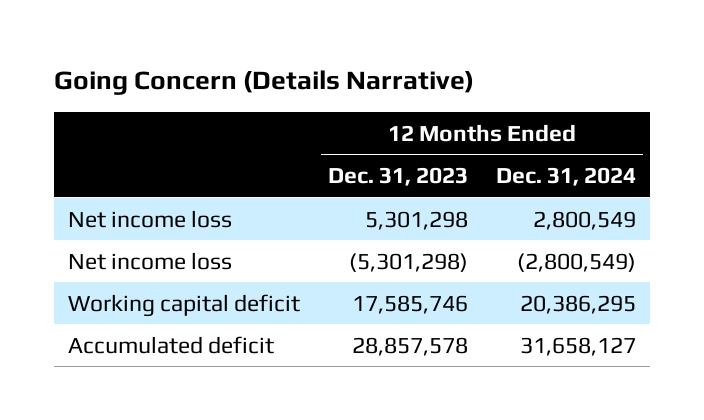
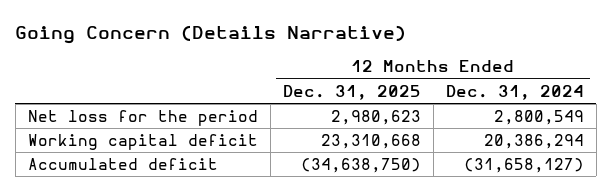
- | 12 Months Ended Dec. 31, 2023 | 12 Months Ended Dec. 31, 2024
+ | 12 Months Ended Dec. 31, 2025 | 12 Months Ended Dec. 31, 2024
- Net income loss | 5,301,298 | 2,800,549
- Net income loss | (5,301,298) | (2,800,549)
- Working capital deficit | 17,585,746 | 20,386,295
- Accumulated deficit | 28,857,578 | 31,658,127
+ Net loss for the period | 2,980,623 | 2,800,549
+ Working capital deficit | 23,310,668 | 20,386,294
+ Accumulated deficit | (34,638,750) | (31,658,127)

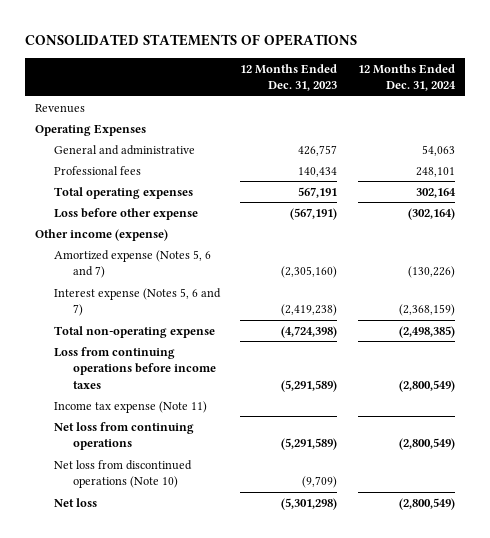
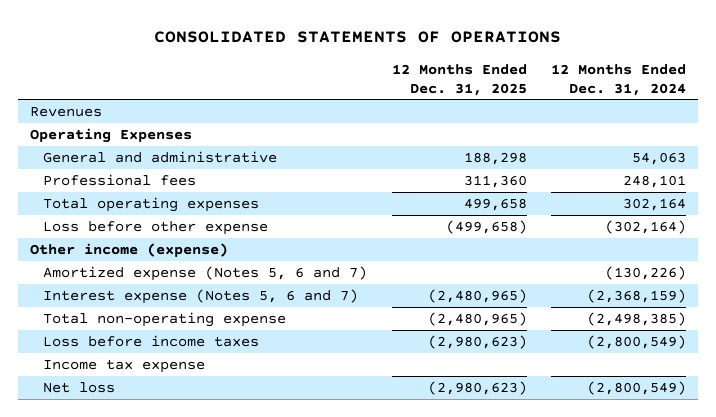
- | 12 Months Ended Dec. 31, 2023 | 12 Months Ended Dec. 31, 2024
+ | 12 Months Ended Dec. 31, 2025 | 12 Months Ended Dec. 31, 2024
- Loss from continuing operations before income taxes | (5,291,589) | (2,800,549)
- Income tax expense (Note 11)
- Net loss from continuing operations | (5,291,589) | (2,800,549)
- Net loss from discontinued operations (Note 10) | (9,709) |
+ Loss before income taxes | (2,980,623) | (2,800,549)
+ Income tax expense

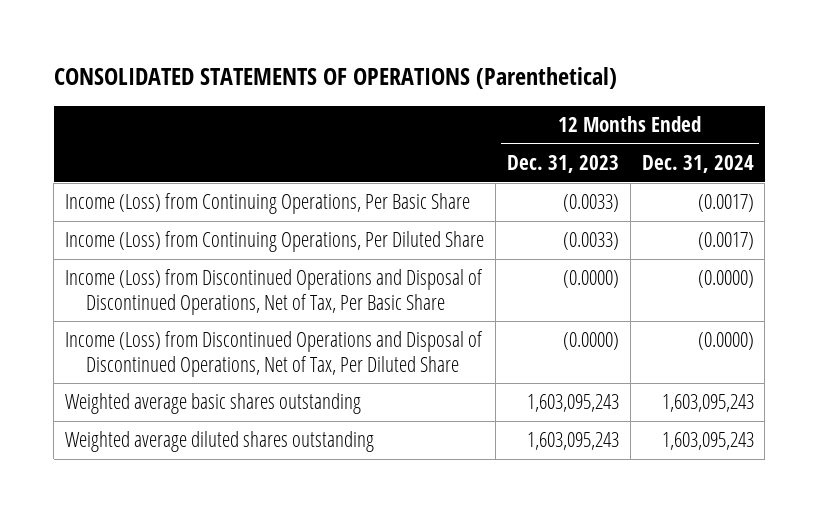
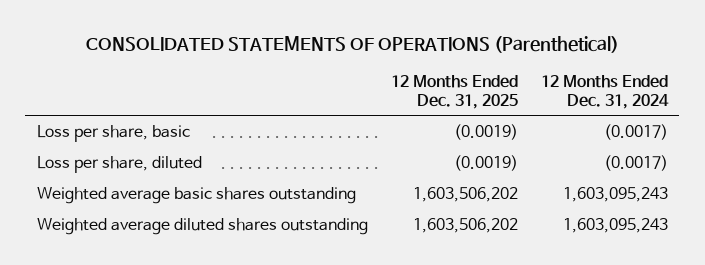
- | 12 Months Ended Dec. 31, 2023 | 12 Months Ended Dec. 31, 2024
+ | 12 Months Ended Dec. 31, 2025 | 12 Months Ended Dec. 31, 2024
- Income (Loss) from Continuing Operations, Per Basic Share | (0.0033) | (0.0017)
- Income (Loss) from Continuing Operations, Per Diluted Share | (0.0033) | (0.0017)
- Income (Loss) from Discontinued Operations and Disposal of Discontinued Operations, Net of Tax, Per Basic Share | (0.0000) | (0.0000)
- Income (Loss) from Discontinued Operations and Disposal of Discontinued Operations, Net of Tax, Per Diluted Share | (0.0000) | (0.0000)
+ Loss per share, basic | (0.0019) | (0.0017)
+ Loss per share, diluted | (0.0019) | (0.0017)

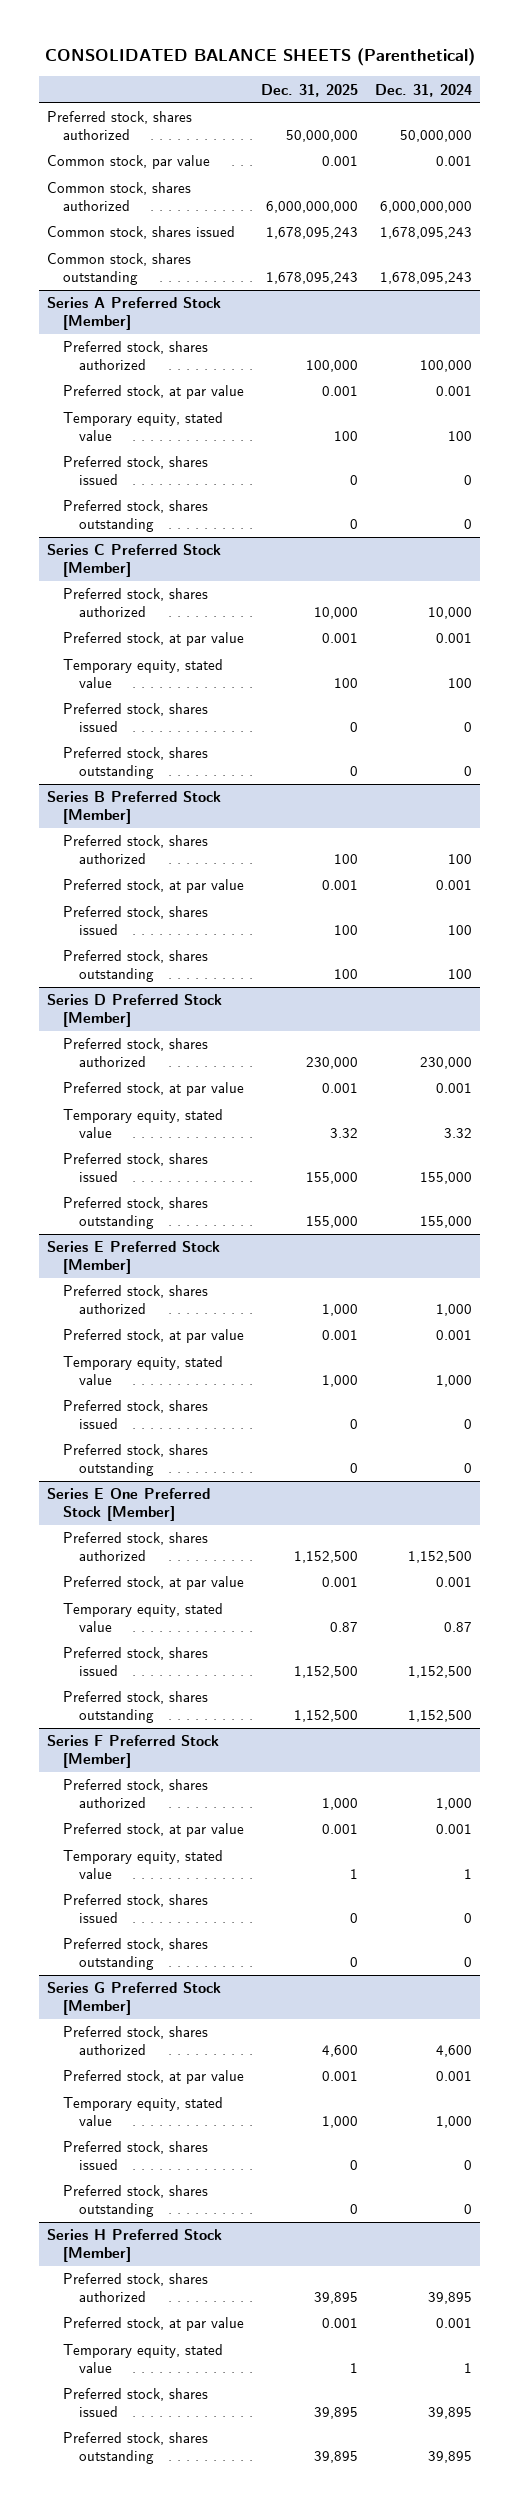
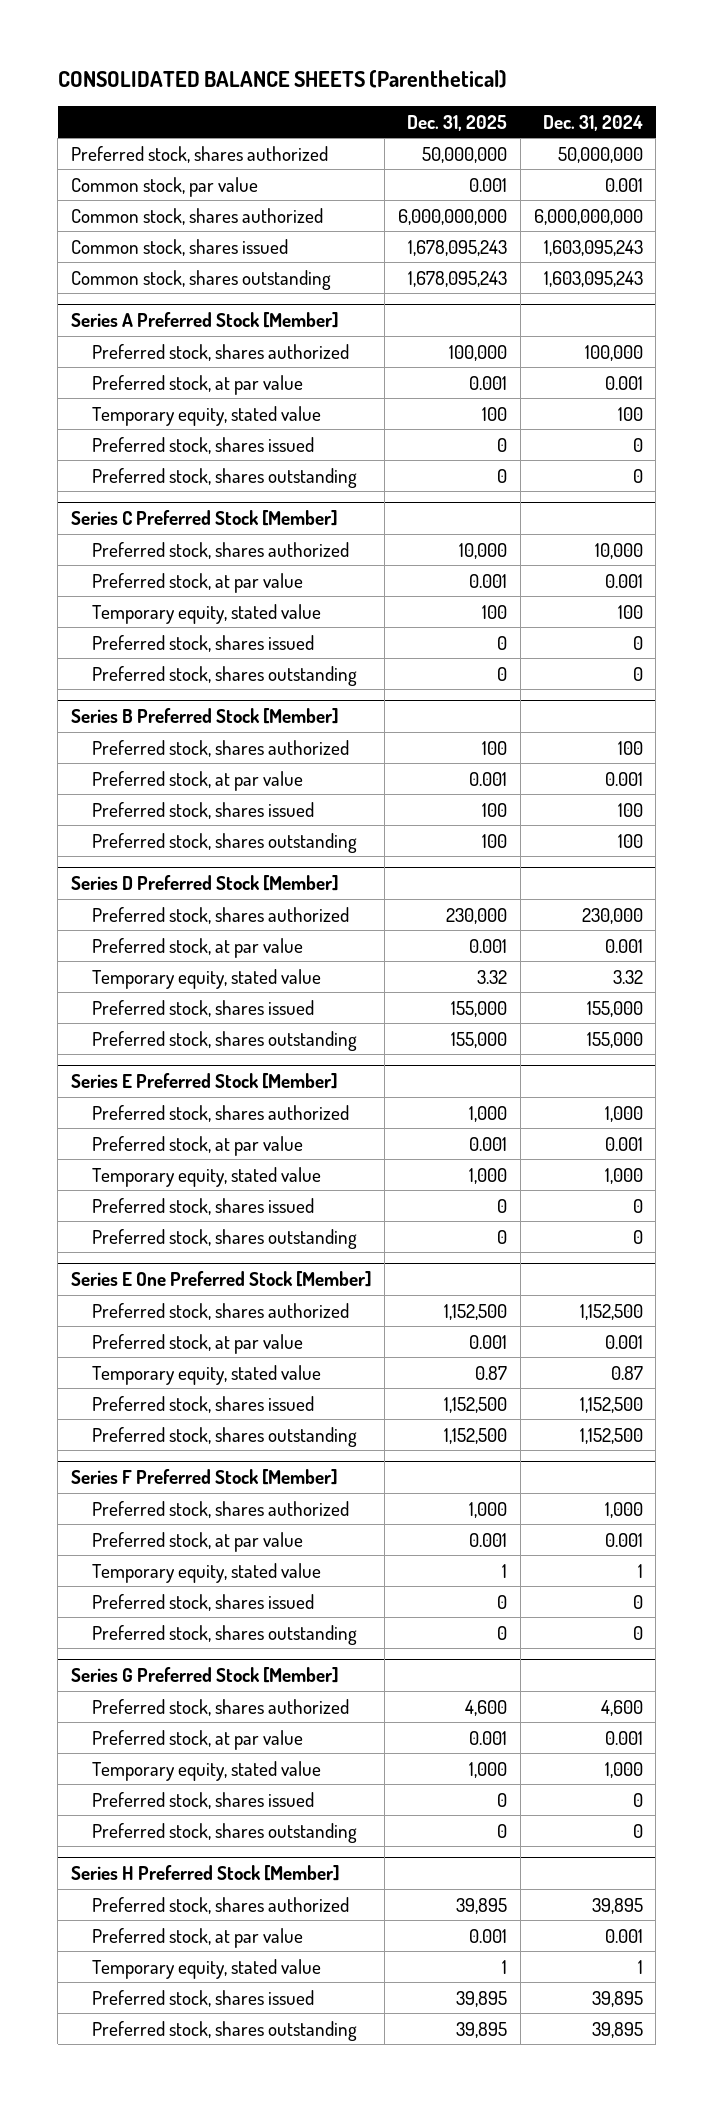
- Common stock, shares issued | 1,678,095,243 | 1,678,095,243
- Common stock, shares outstanding | 1,678,095,243 | 1,678,095,243
+ Common stock, shares issued | 1,678,095,243 | 1,603,095,243
+ Common stock, shares outstanding | 1,678,095,243 | 1,603,095,243

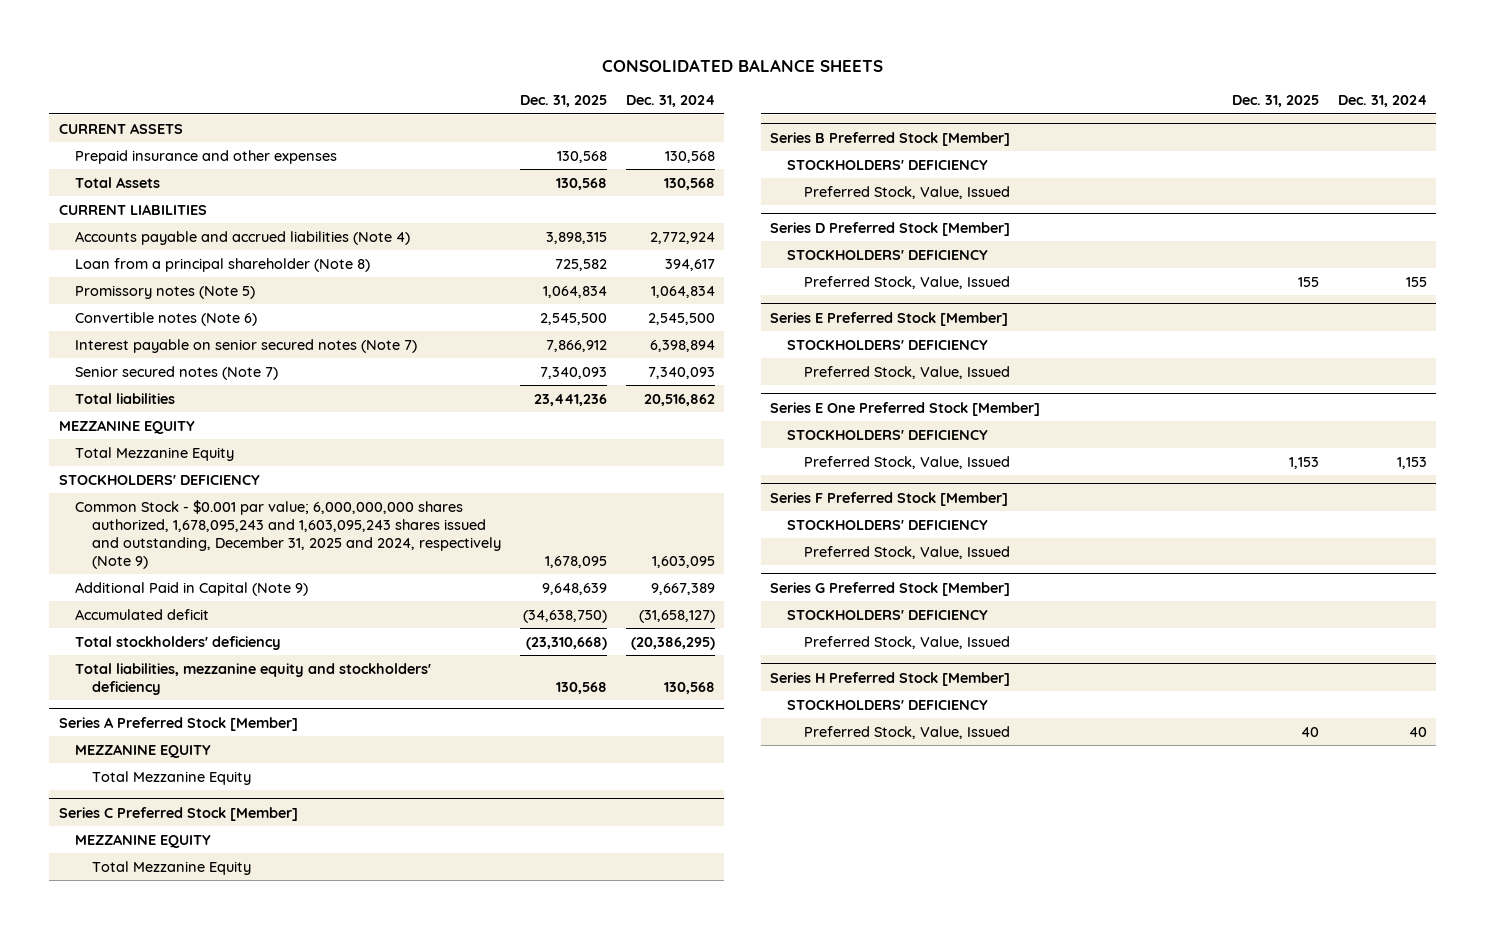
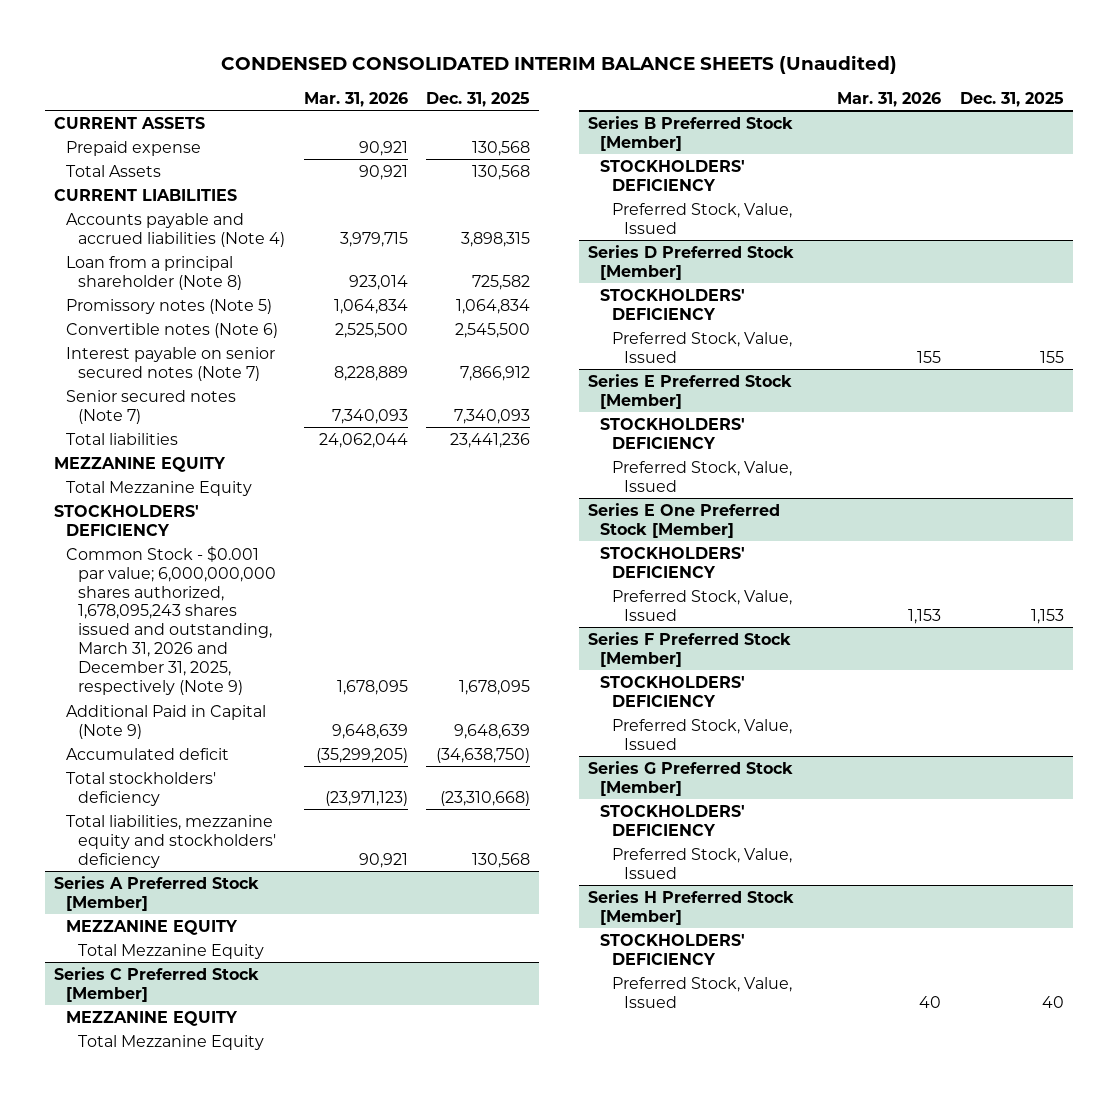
- CONSOLIDATED BALANCE SHEETS
+ CONDENSED CONSOLIDATED INTERIM BALANCE SHEETS (Unaudited)
- | Dec. 31, 2025 | Dec. 31, 2024
+ | Mar. 31, 2026 | Dec. 31, 2025
- Prepaid insurance and other expenses | 130,568 | 130,568
+ Prepaid expense | 90,921 | 130,568
- Common Stock - $0.001 par value; 6,000,000,000 shares authorized, 1,678,095,243 and 1,603,095,243 shares issued and outstanding, December 31, 2025 and 2024, respectively (Note 9) | 1,678,095 | 1,603,095
+ Common Stock - $0.001 par value; 6,000,000,000 shares authorized, 1,678,095,243 shares issued and outstanding, March 31, 2026 and December 31, 2025, respectively (Note 9) | 1,678,095 | 1,678,095

